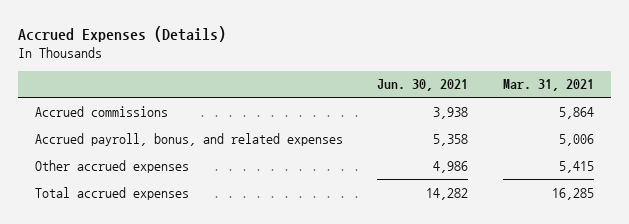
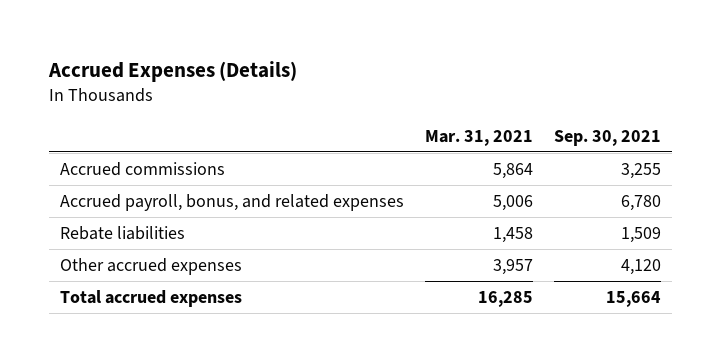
- | Jun. 30, 2021 | Mar. 31, 2021
+ | Mar. 31, 2021 | Sep. 30, 2021
- Other accrued expenses | 4,986 | 5,415
+ Rebate liabilities | 1,458 | 1,509
+ Other accrued expenses | 3,957 | 4,120

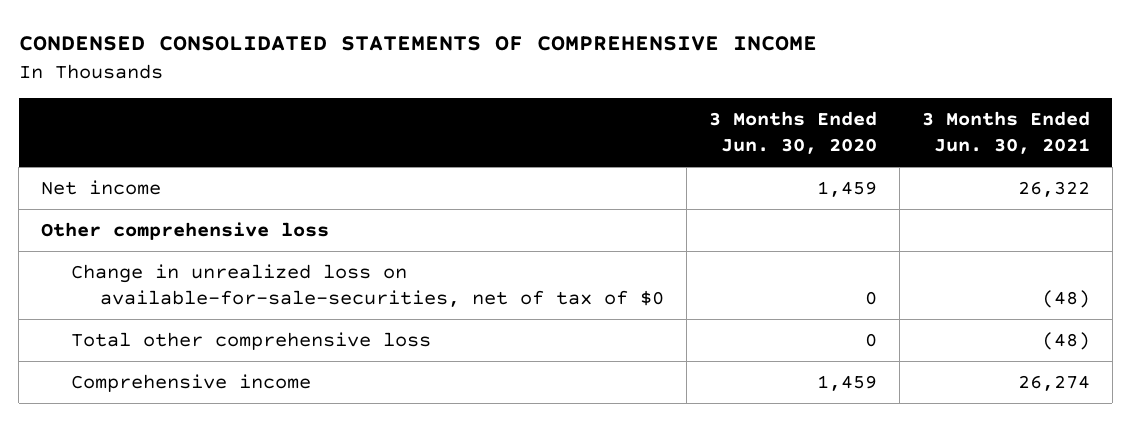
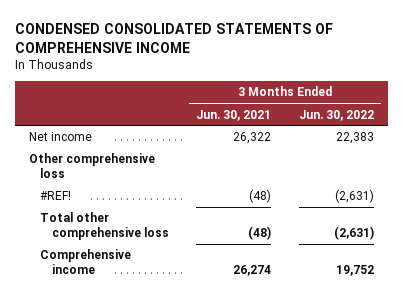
- | 3 Months Ended Jun. 30, 2020 | 3 Months Ended Jun. 30, 2021
+ | 3 Months Ended Jun. 30, 2021 | 3 Months Ended Jun. 30, 2022
- Change in unrealized loss on available-for-sale-securities, net of tax of $0 | 0 | (48)
+ #REF! | (48) | (2,631)

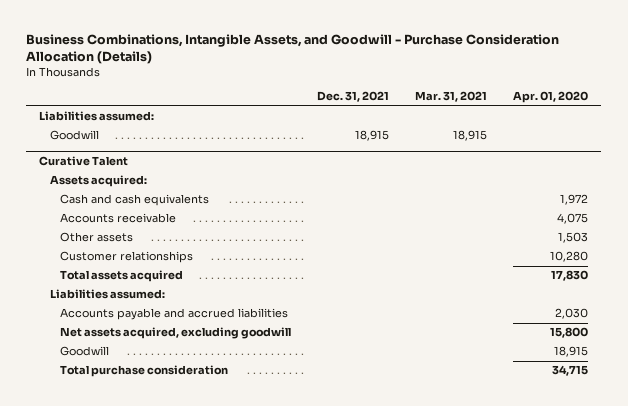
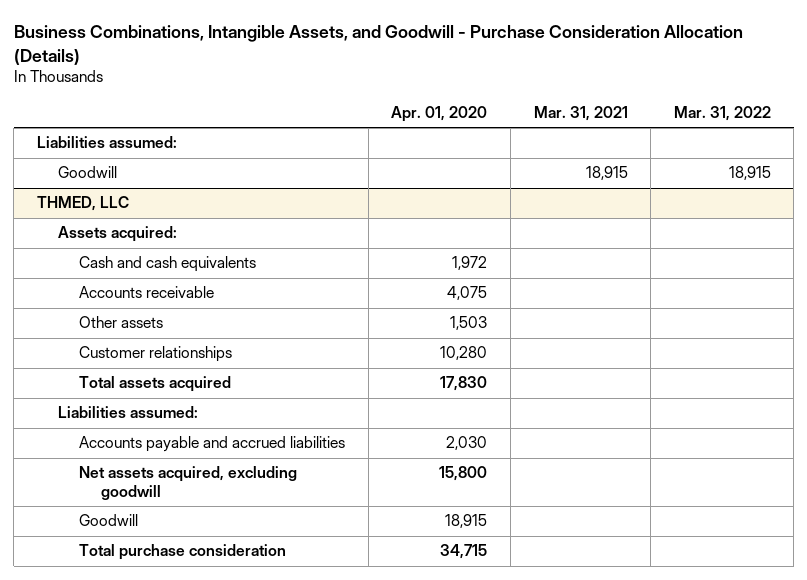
- | Dec. 31, 2021 | Mar. 31, 2021 | Apr. 01, 2020
+ | Apr. 01, 2020 | Mar. 31, 2021 | Mar. 31, 2022
- Curative Talent
+ THMED, LLC

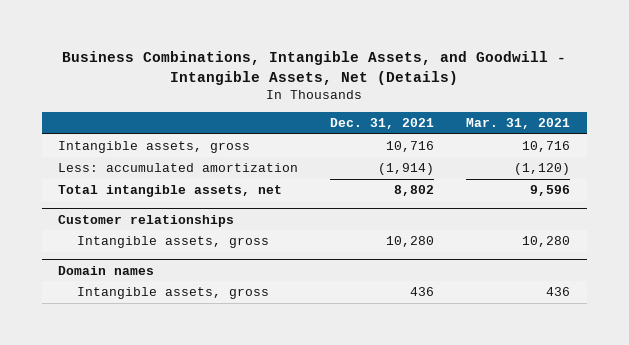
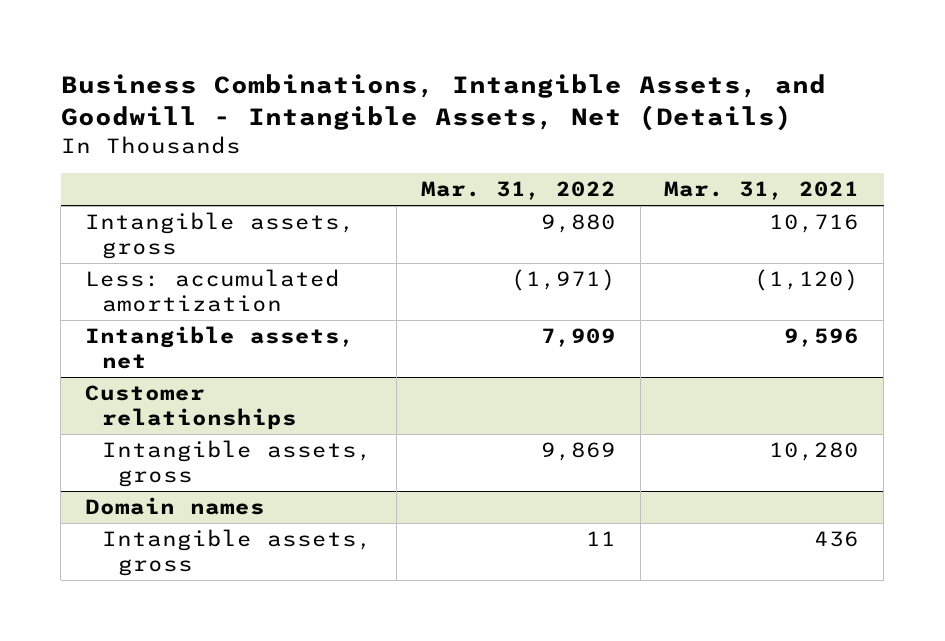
- | Dec. 31, 2021 | Mar. 31, 2021
+ | Mar. 31, 2022 | Mar. 31, 2021
- Total intangible assets, net | 8,802 | 9,596
+ Intangible assets, net | 7,909 | 9,596

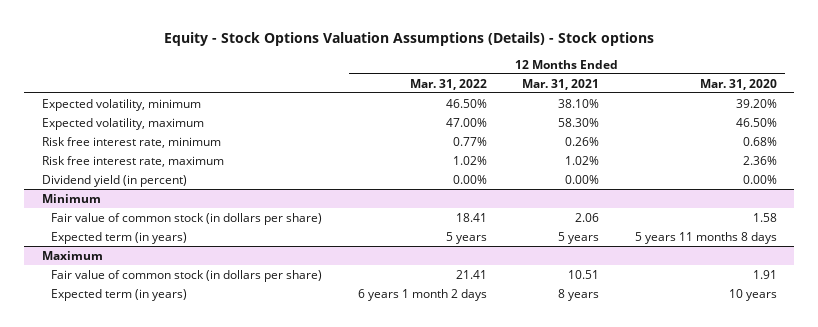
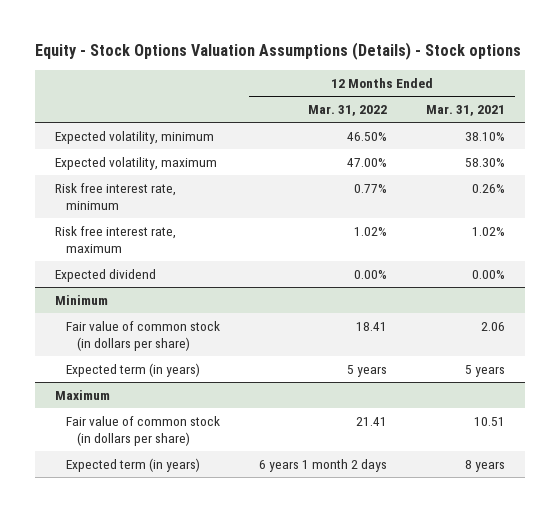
- | 12 Months Ended Mar. 31, 2022 | 12 Months Ended Mar. 31, 2021 | 12 Months Ended Mar. 31, 2020
+ | 12 Months Ended Mar. 31, 2022 | 12 Months Ended Mar. 31, 2021
- Dividend yield (in percent) | 0.00% | 0.00% | 0.00%
+ Expected dividend | 0.00% | 0.00%

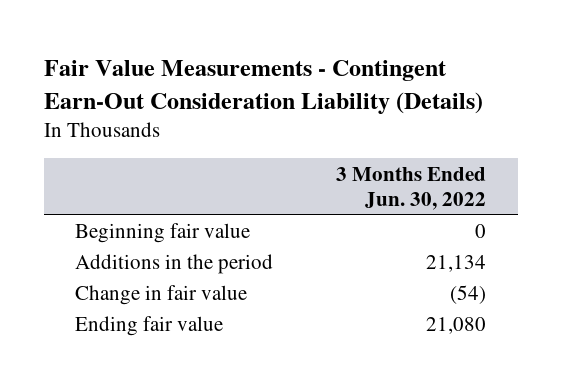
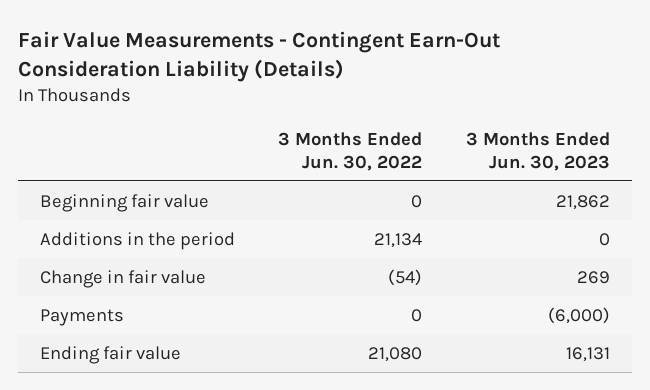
- | 3 Months Ended Jun. 30, 2022
+ | 3 Months Ended Jun. 30, 2022 | 3 Months Ended Jun. 30, 2023
+ Payments | 0 | (6,000)

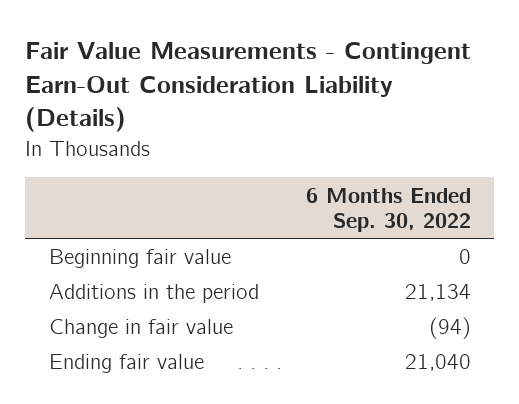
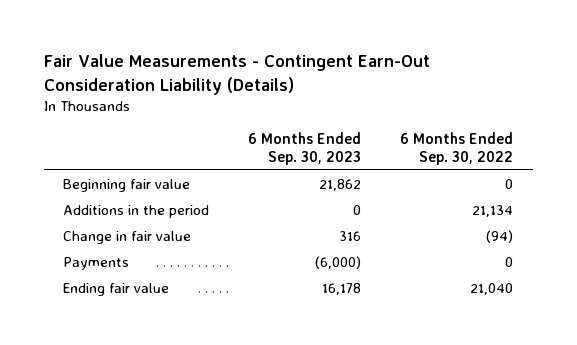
- | 6 Months Ended Sep. 30, 2022
+ | 6 Months Ended Sep. 30, 2023 | 6 Months Ended Sep. 30, 2022
+ Payments | (6,000) | 0

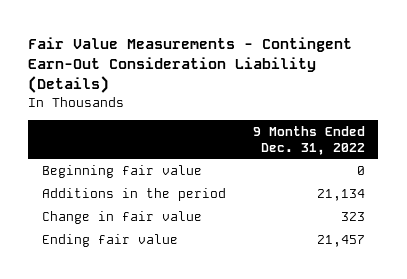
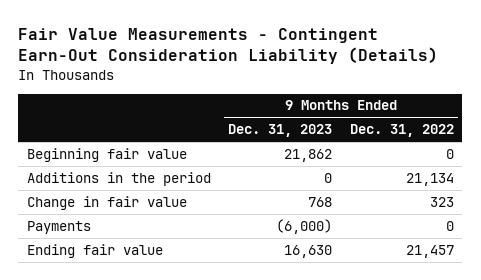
- | 9 Months Ended Dec. 31, 2022
+ | 9 Months Ended Dec. 31, 2023 | 9 Months Ended Dec. 31, 2022
+ Payments | (6,000) | 0

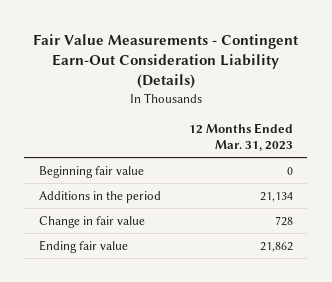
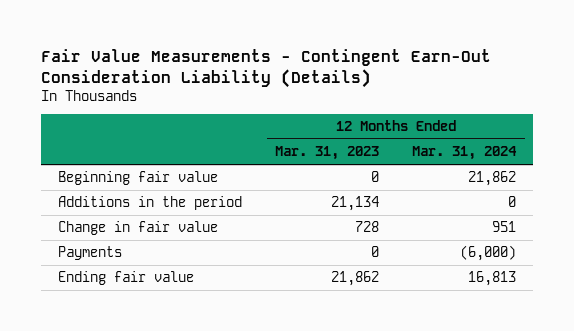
- | 12 Months Ended Mar. 31, 2023
+ | 12 Months Ended Mar. 31, 2023 | 12 Months Ended Mar. 31, 2024
+ Payments | 0 | (6,000)

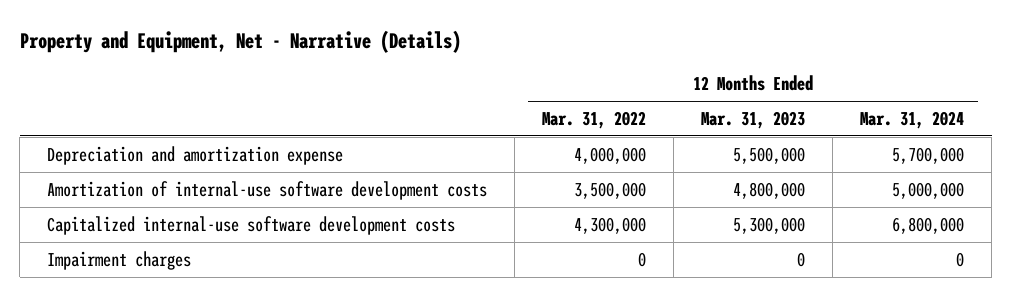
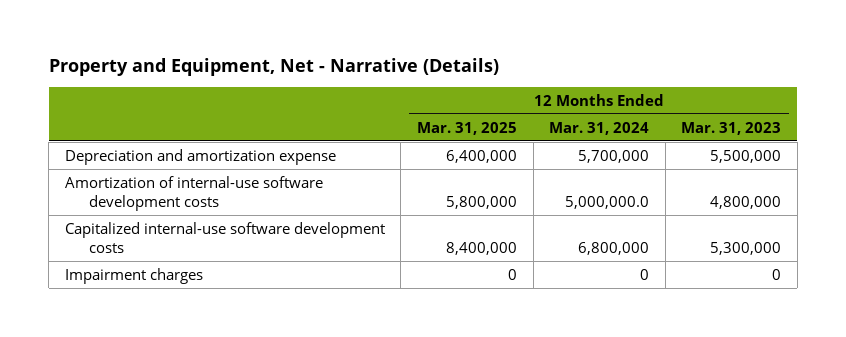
- | 12 Months Ended Mar. 31, 2022 | 12 Months Ended Mar. 31, 2023 | 12 Months Ended Mar. 31, 2024
+ | 12 Months Ended Mar. 31, 2025 | 12 Months Ended Mar. 31, 2024 | 12 Months Ended Mar. 31, 2023
- Amortization of internal-use software development costs | 3,500,000 | 4,800,000 | 5,000,000
+ Amortization of internal-use software development costs | 5,800,000 | 5,000,000.0 | 4,800,000

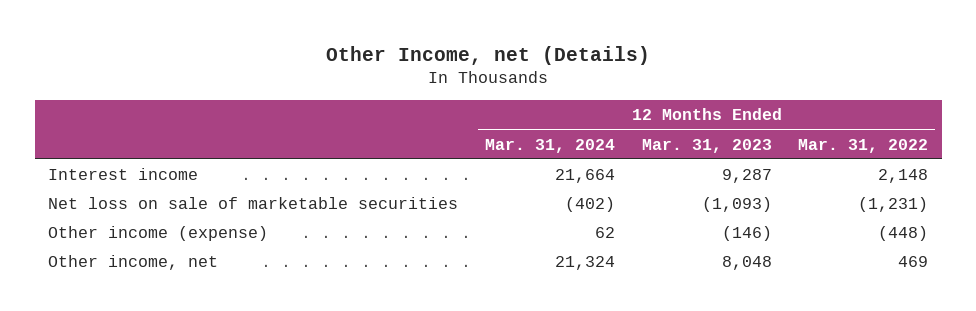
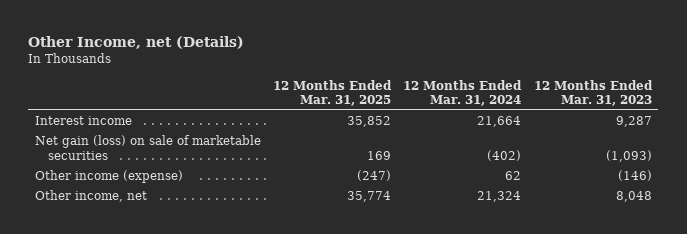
- | 12 Months Ended Mar. 31, 2024 | 12 Months Ended Mar. 31, 2023 | 12 Months Ended Mar. 31, 2022
+ | 12 Months Ended Mar. 31, 2025 | 12 Months Ended Mar. 31, 2024 | 12 Months Ended Mar. 31, 2023
- Net loss on sale of marketable securities | (402) | (1,093) | (1,231)
+ Net gain (loss) on sale of marketable securities | 169 | (402) | (1,093)

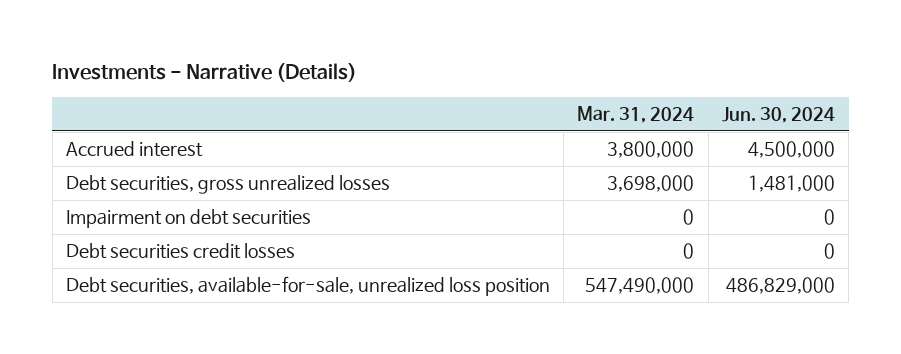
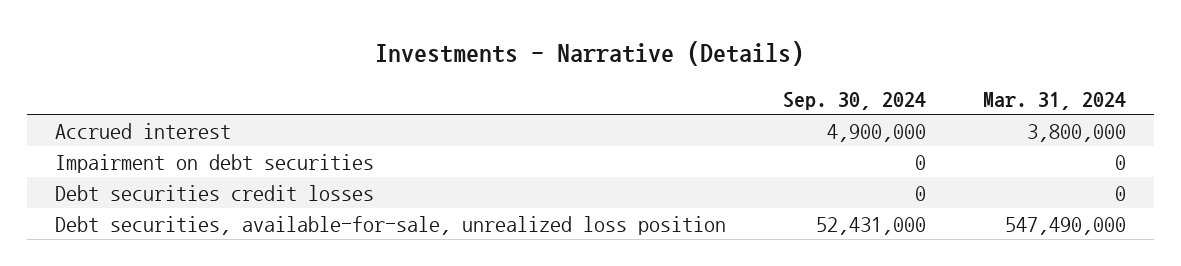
- | Mar. 31, 2024 | Jun. 30, 2024
+ | Sep. 30, 2024 | Mar. 31, 2024
- Debt securities, gross unrealized losses | 3,698,000 | 1,481,000

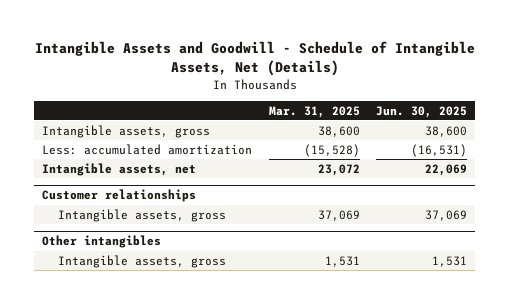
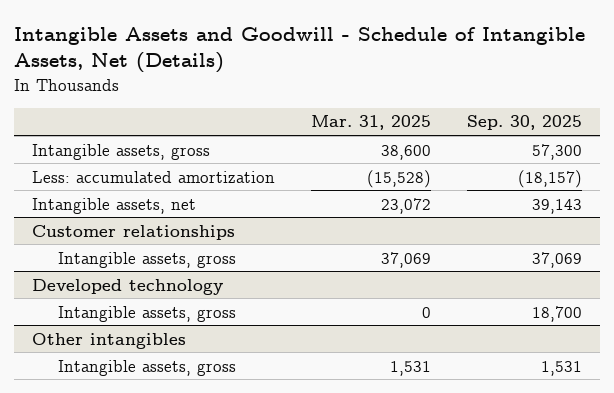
- | Mar. 31, 2025 | Jun. 30, 2025
+ | Mar. 31, 2025 | Sep. 30, 2025
+ Developed technology
+ Intangible assets, gross | 0 | 18,700

